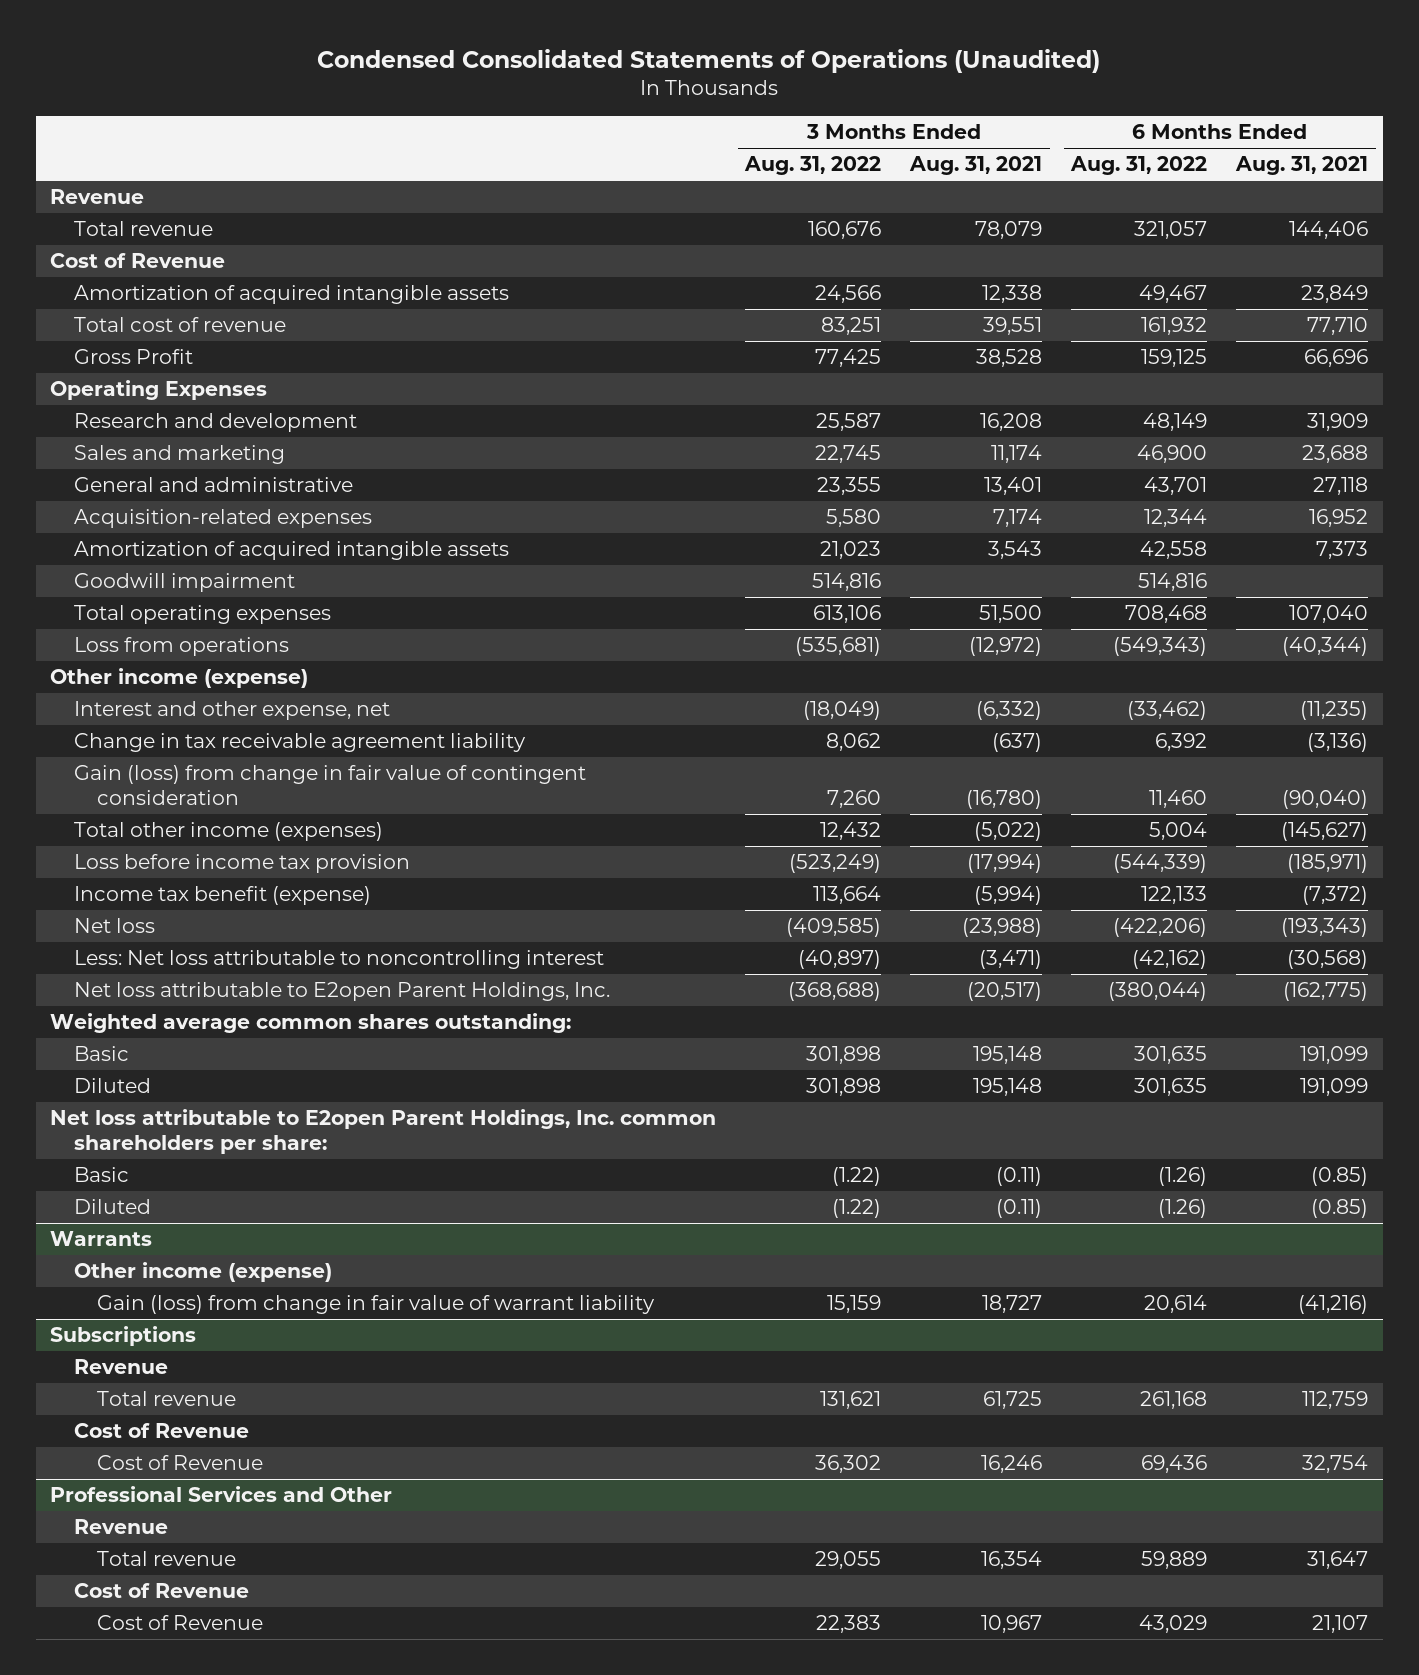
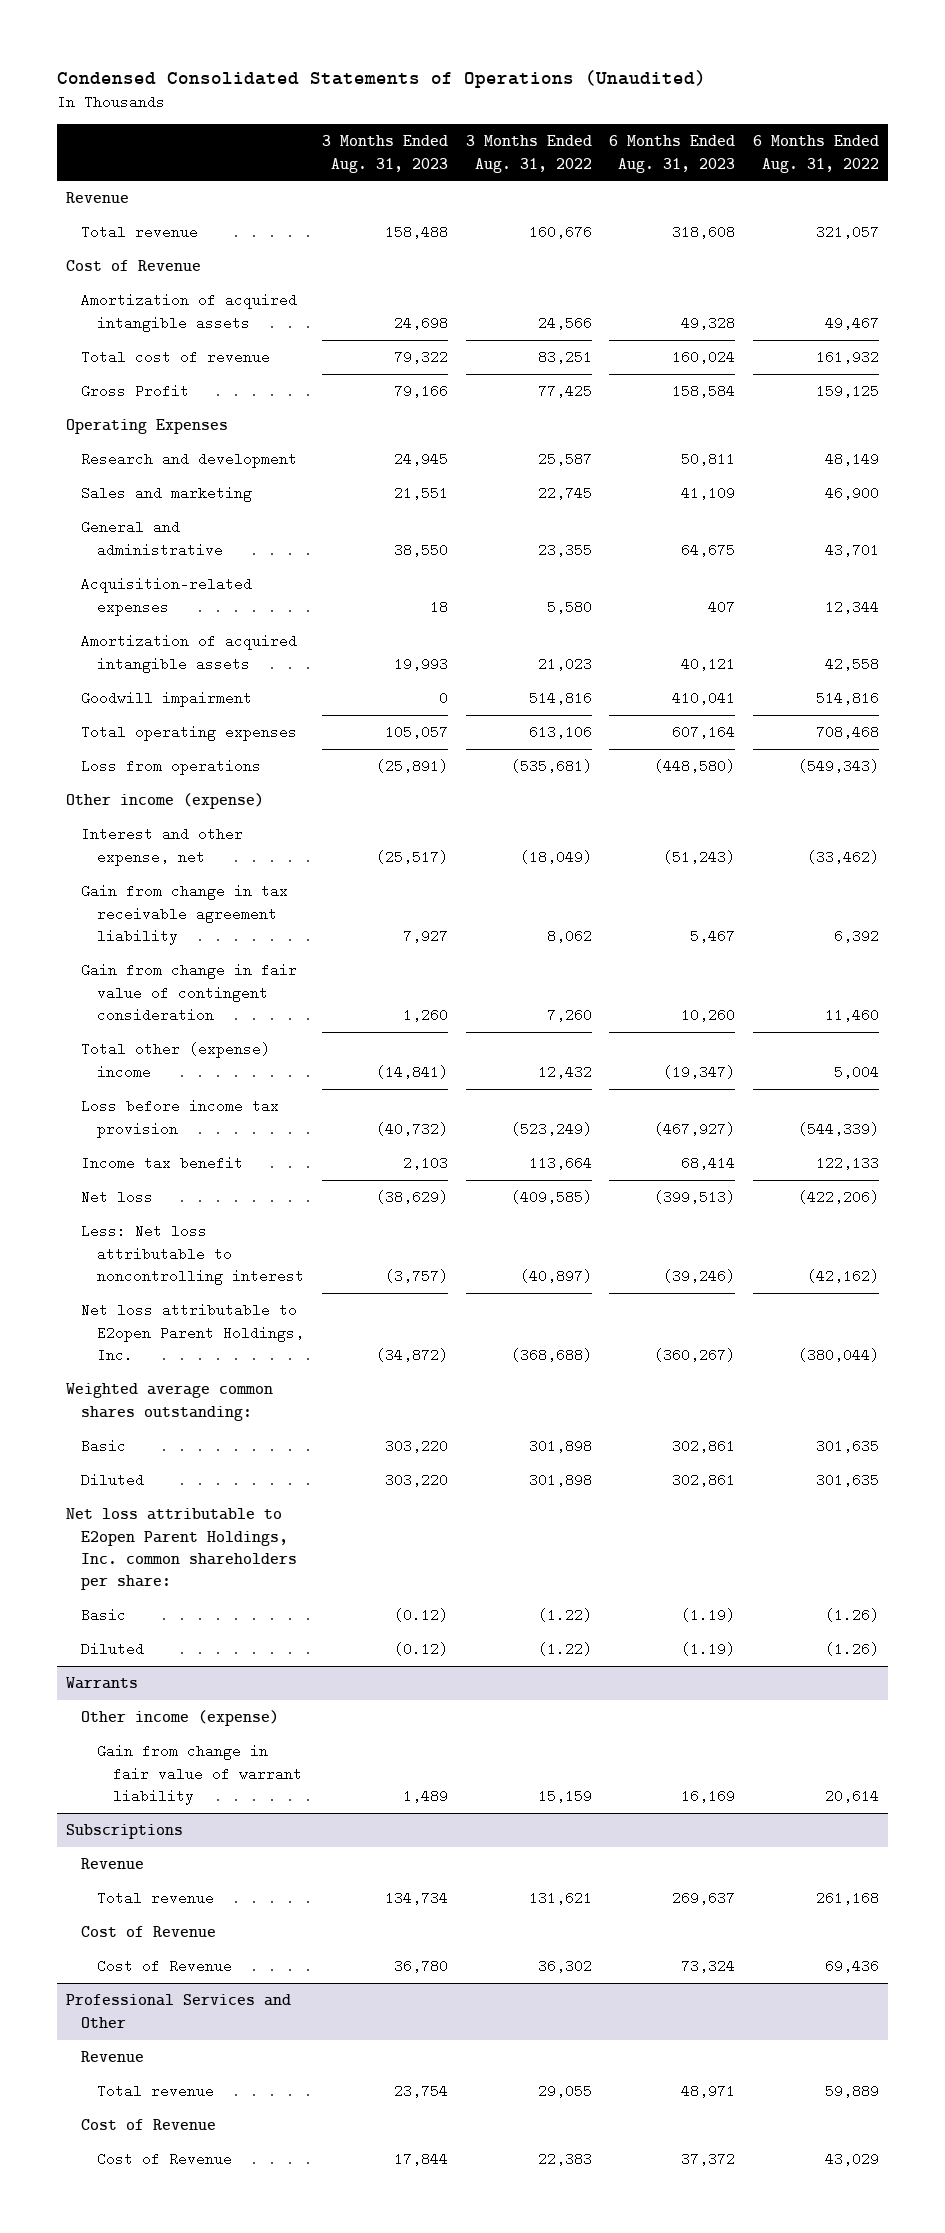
- | 3 Months Ended Aug. 31, 2022 | 3 Months Ended Aug. 31, 2021 | 6 Months Ended Aug. 31, 2022 | 6 Months Ended Aug. 31, 2021
+ | 3 Months Ended Aug. 31, 2023 | 3 Months Ended Aug. 31, 2022 | 6 Months Ended Aug. 31, 2023 | 6 Months Ended Aug. 31, 2022
- Change in tax receivable agreement liability | 8,062 | (637) | 6,392 | (3,136)
- Gain (loss) from change in fair value of contingent consideration | 7,260 | (16,780) | 11,460 | (90,040)
- Total other income (expenses) | 12,432 | (5,022) | 5,004 | (145,627)
+ Gain from change in tax receivable agreement liability | 7,927 | 8,062 | 5,467 | 6,392
+ Gain from change in fair value of contingent consideration | 1,260 | 7,260 | 10,260 | 11,460
+ Total other (expense) income | (14,841) | 12,432 | (19,347) | 5,004
- Income tax benefit (expense) | 113,664 | (5,994) | 122,133 | (7,372)
+ Income tax benefit | 2,103 | 113,664 | 68,414 | 122,133
@ Warrants
- Gain (loss) from change in fair value of warrant liability | 15,159 | 18,727 | 20,614 | (41,216)
+ Gain from change in fair value of warrant liability | 1,489 | 15,159 | 16,169 | 20,614

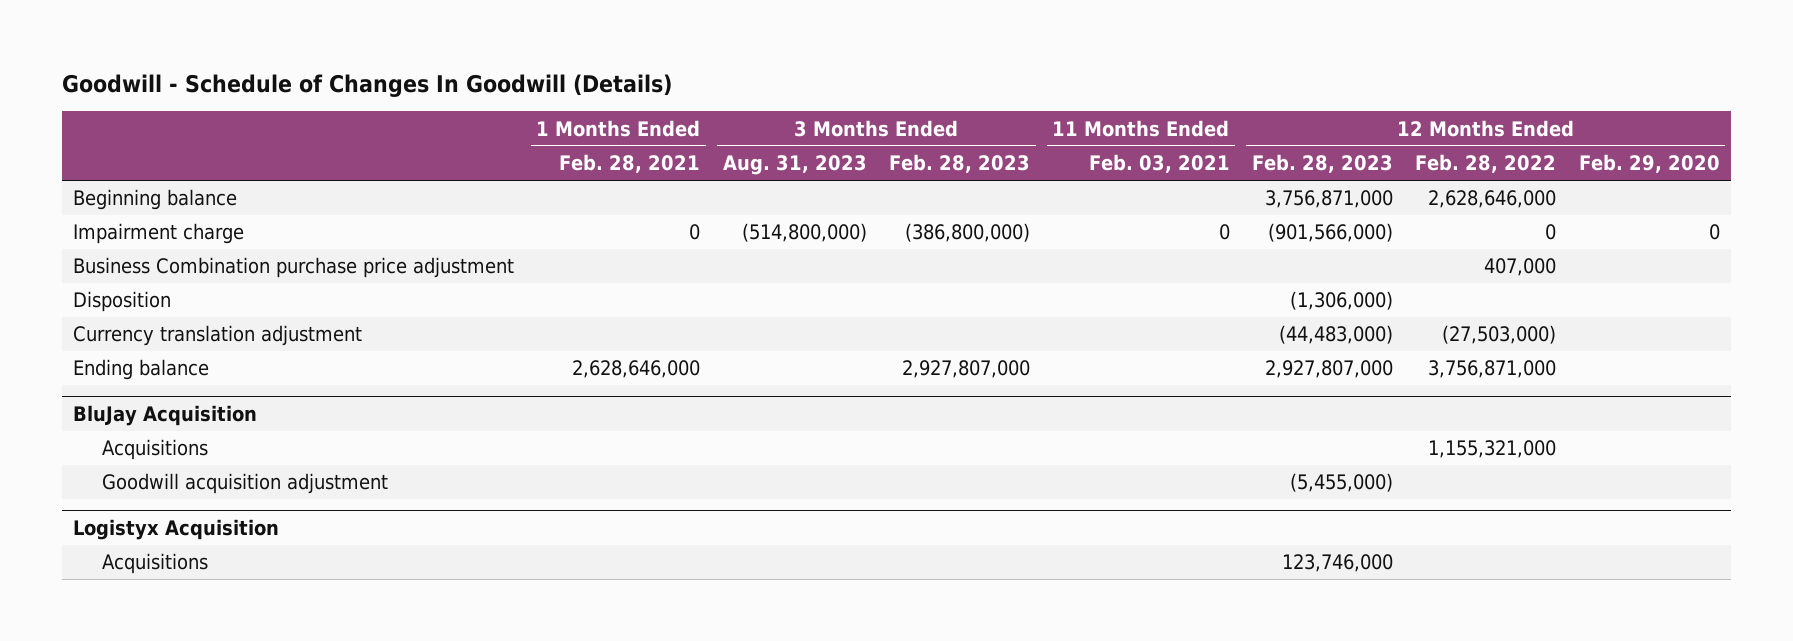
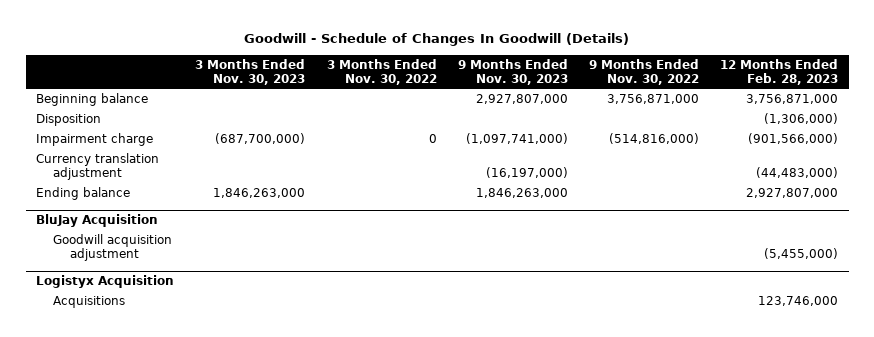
- | 1 Months Ended Feb. 28, 2021 | 3 Months Ended Aug. 31, 2023 | 3 Months Ended Feb. 28, 2023 | 11 Months Ended Feb. 03, 2021 | 12 Months Ended Feb. 28, 2023 | 12 Months Ended Feb. 28, 2022 | 12 Months Ended Feb. 29, 2020
+ | 3 Months Ended Nov. 30, 2023 | 3 Months Ended Nov. 30, 2022 | 9 Months Ended Nov. 30, 2023 | 9 Months Ended Nov. 30, 2022 | 12 Months Ended Feb. 28, 2023
- Business Combination purchase price adjustment | | | | | | 407,000 |
moved down: Impairment charge | (687,700,000) | 0 | (1,097,741,000) | (514,816,000) | (901,566,000)
@ BluJay Acquisition
- Acquisitions | | | | | | 1,155,321,000 |

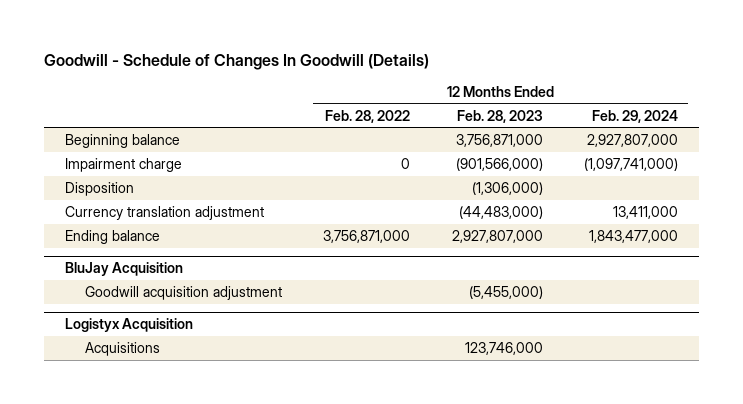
- | 3 Months Ended Nov. 30, 2023 | 3 Months Ended Nov. 30, 2022 | 9 Months Ended Nov. 30, 2023 | 9 Months Ended Nov. 30, 2022 | 12 Months Ended Feb. 28, 2023
+ | 12 Months Ended Feb. 28, 2022 | 12 Months Ended Feb. 28, 2023 | 12 Months Ended Feb. 29, 2024
moved down: Disposition | | (1,306,000) |

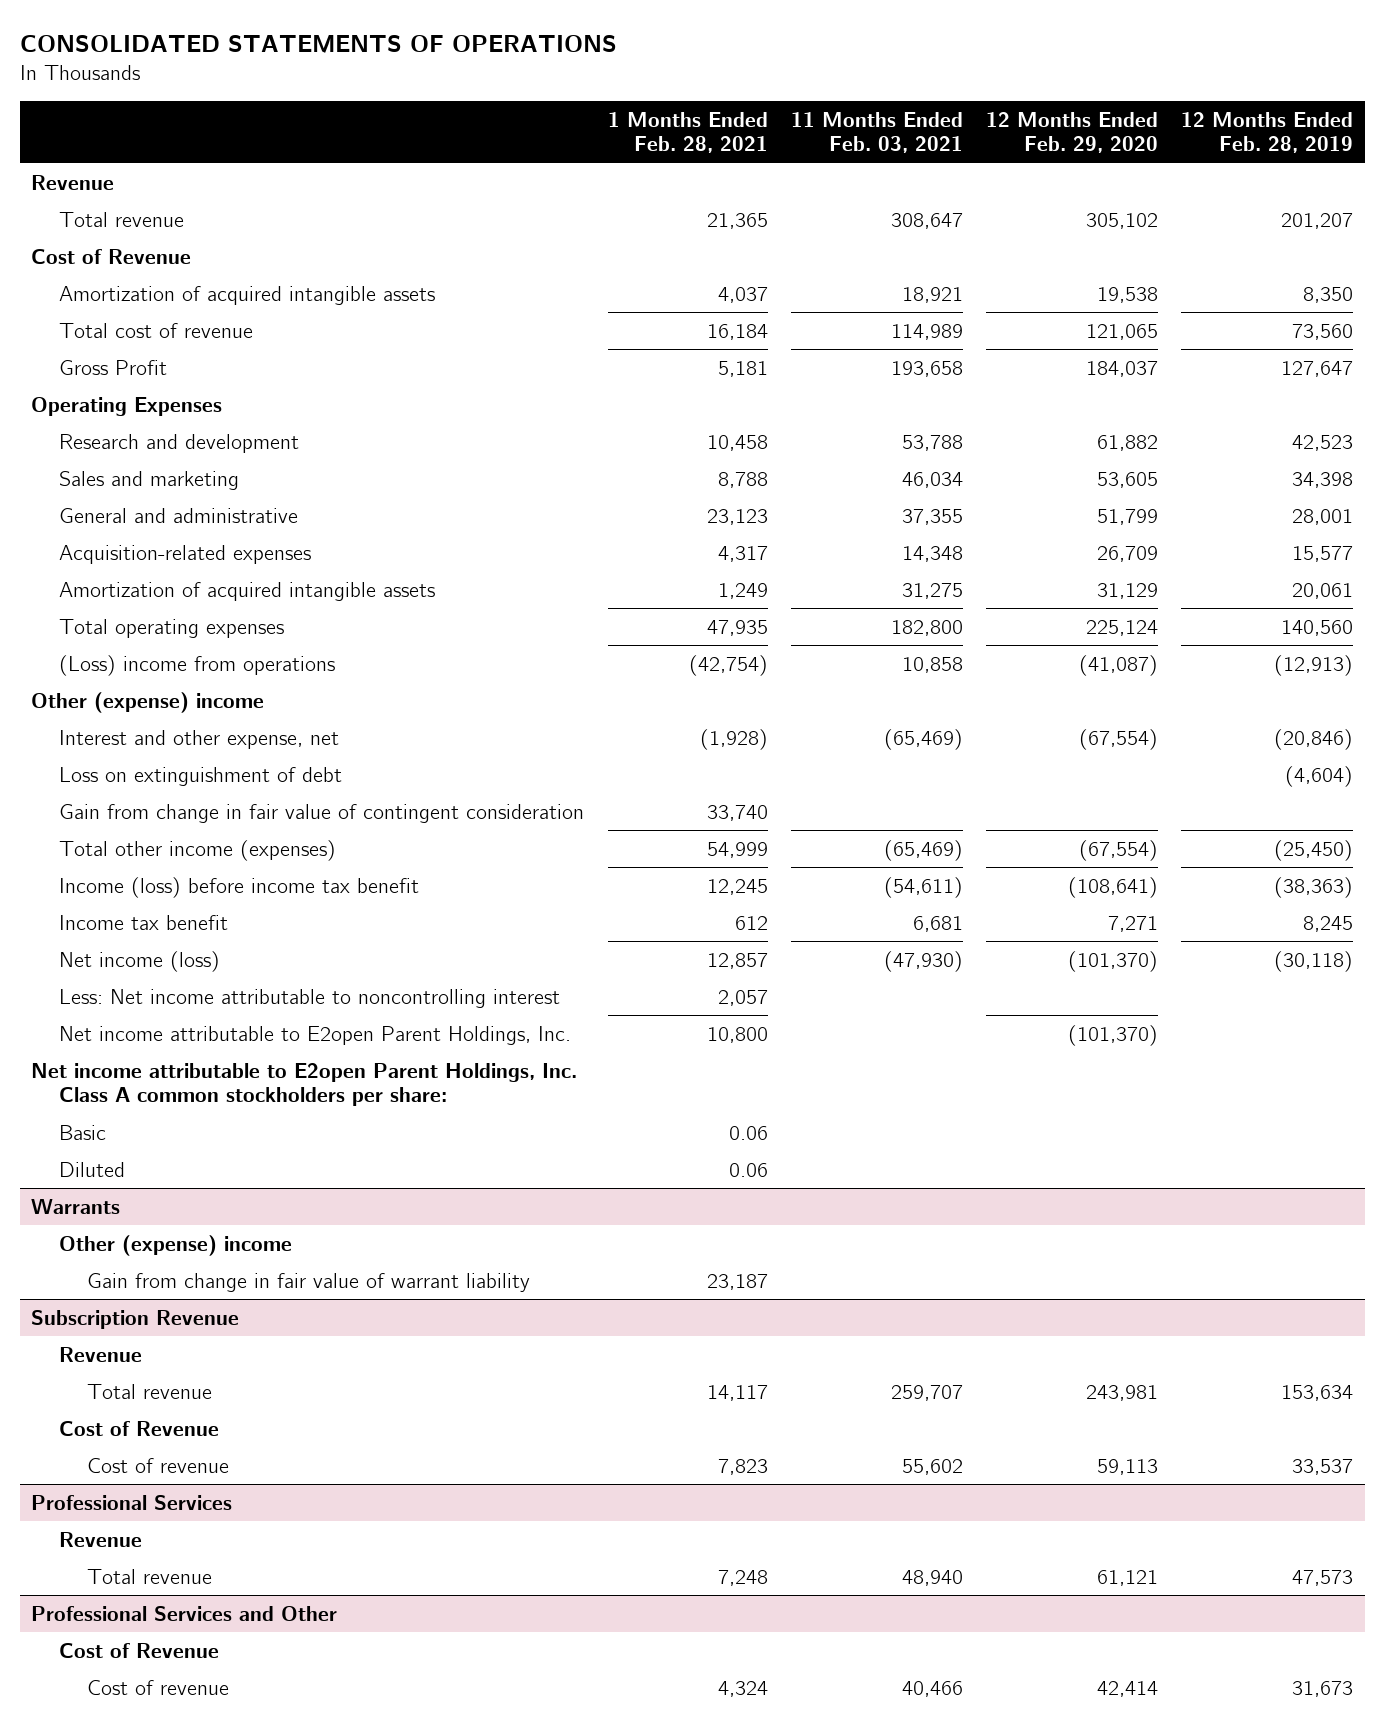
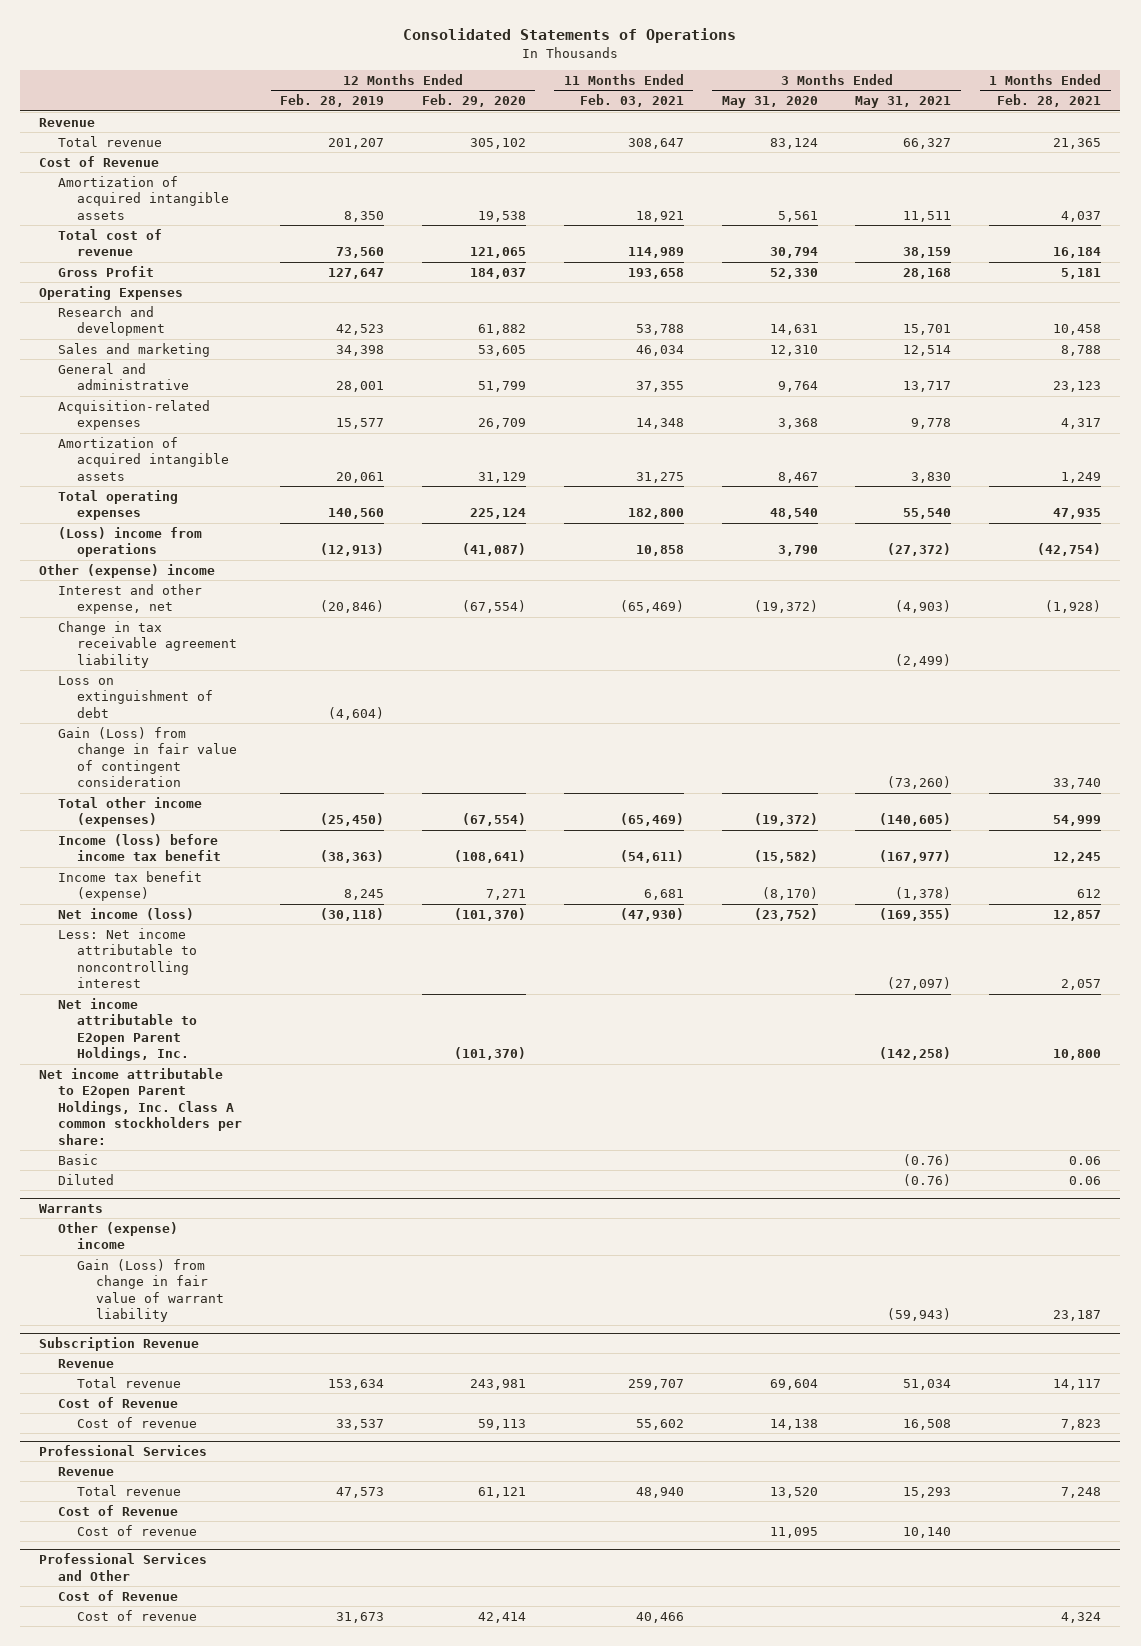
- CONSOLIDATED STATEMENTS OF OPERATIONS
+ Consolidated Statements of Operations
- | 1 Months Ended Feb. 28, 2021 | 11 Months Ended Feb. 03, 2021 | 12 Months Ended Feb. 29, 2020 | 12 Months Ended Feb. 28, 2019
+ | 12 Months Ended Feb. 28, 2019 | 12 Months Ended Feb. 29, 2020 | 11 Months Ended Feb. 03, 2021 | 3 Months Ended May 31, 2020 | 3 Months Ended May 31, 2021 | 1 Months Ended Feb. 28, 2021
+ Change in tax receivable agreement liability | | | | | (2,499) |
- Gain from change in fair value of contingent consideration | 33,740 | | |
+ Gain (Loss) from change in fair value of contingent consideration | | | | | (73,260) | 33,740
- Income tax benefit | 612 | 6,681 | 7,271 | 8,245
+ Income tax benefit (expense) | 8,245 | 7,271 | 6,681 | (8,170) | (1,378) | 612
@ Warrants
- Gain from change in fair value of warrant liability | 23,187 | | |
+ Gain (Loss) from change in fair value of warrant liability | | | | | (59,943) | 23,187
@ Professional Services
+ Cost of Revenue
+ Cost of revenue | | | | 11,095 | 10,140 |

